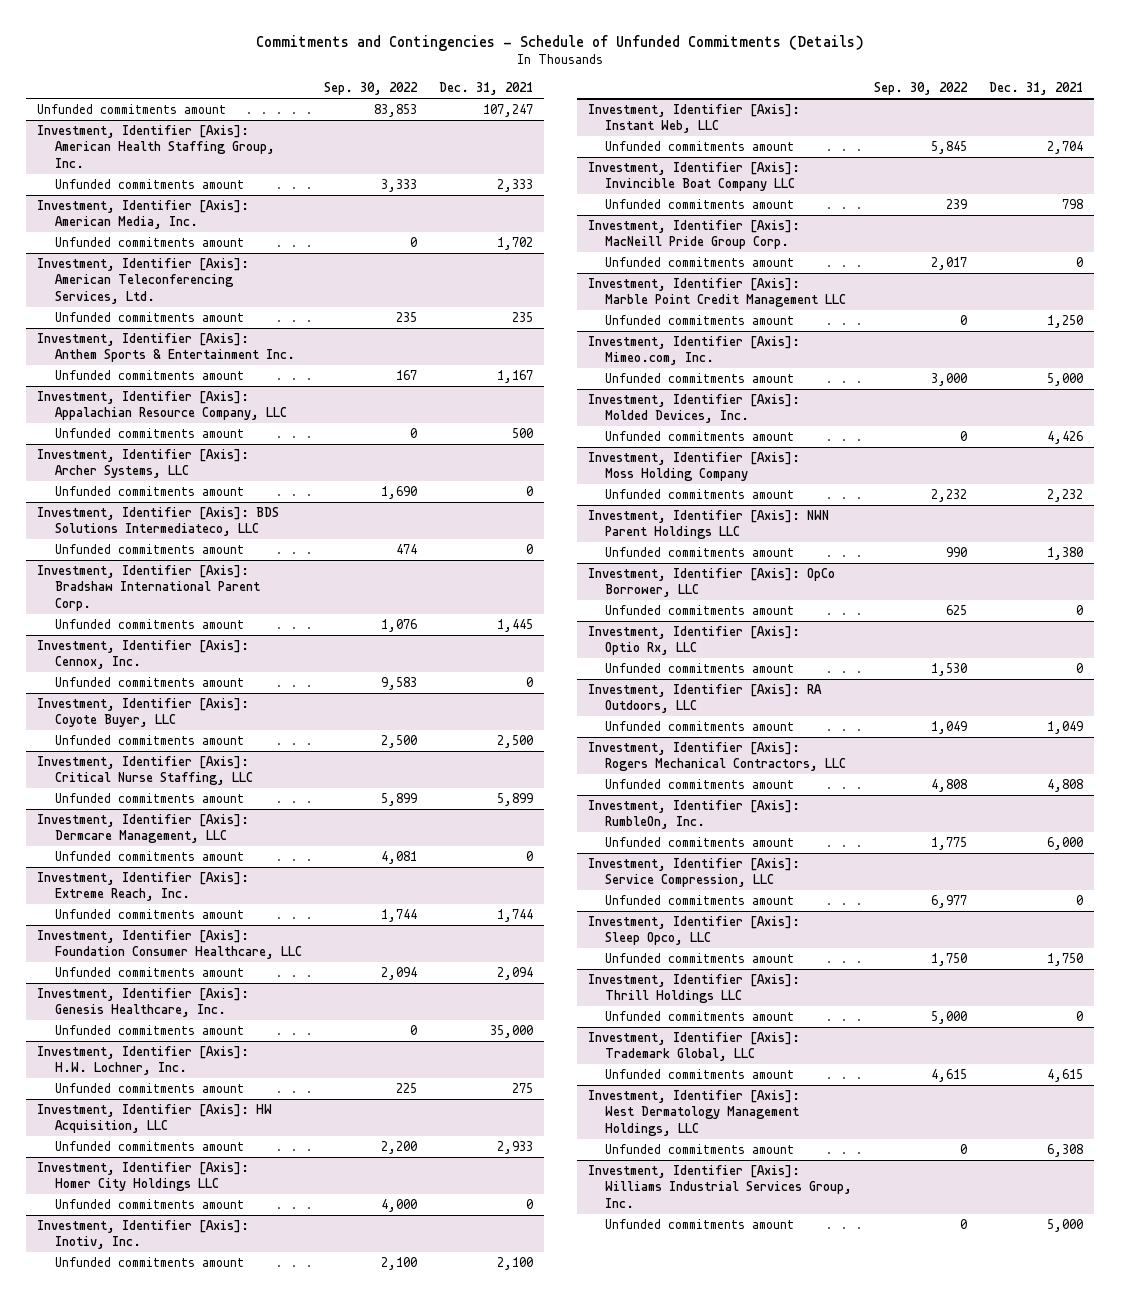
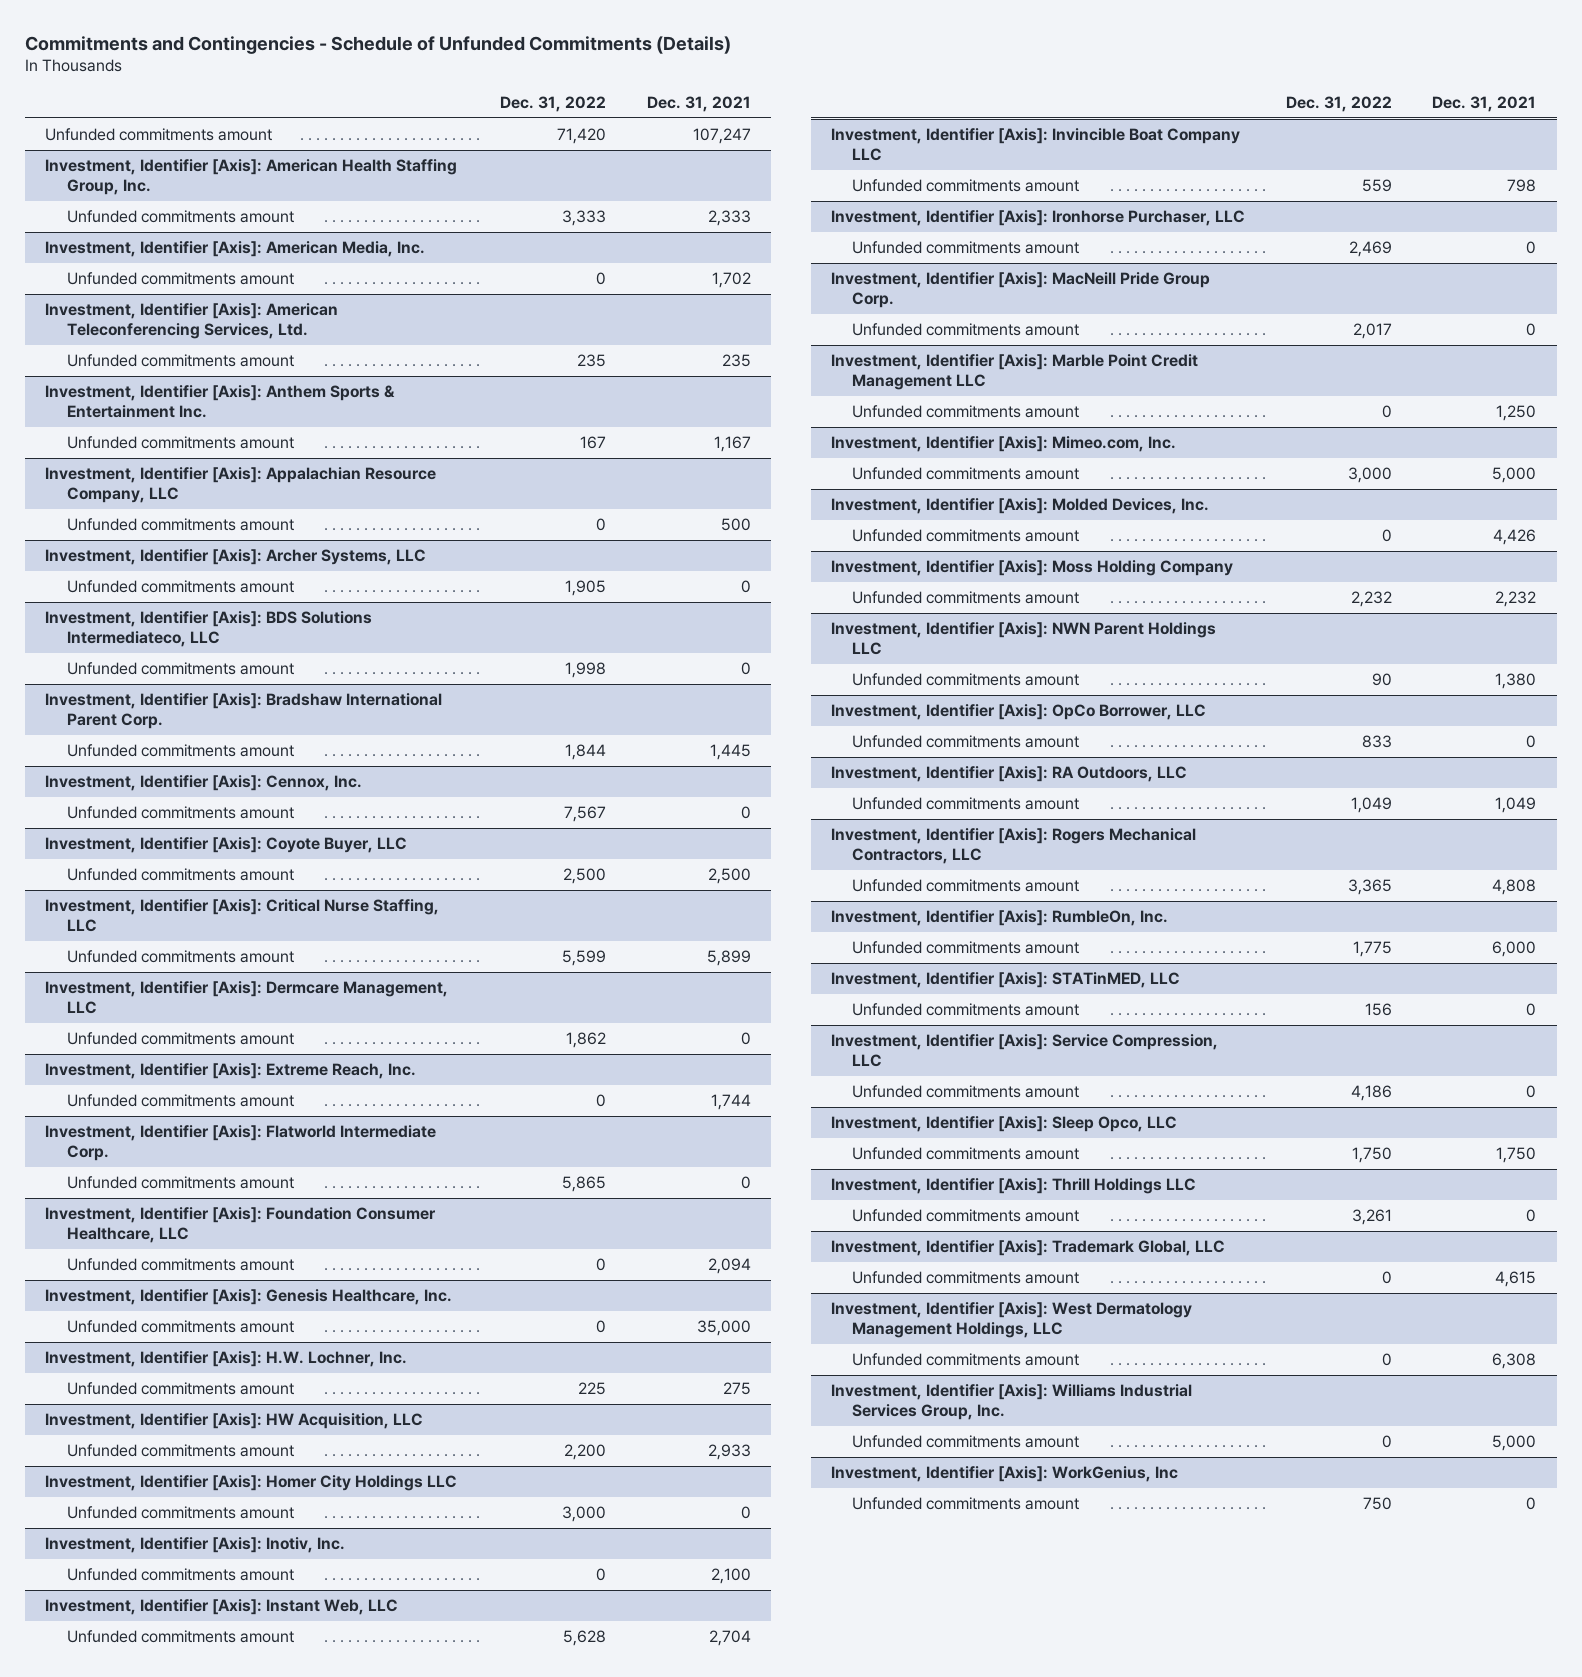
- | Sep. 30, 2022 | Dec. 31, 2021
+ | Dec. 31, 2022 | Dec. 31, 2021
+ Investment, Identifier [Axis]: Flatworld Intermediate Corp.
+ Unfunded commitments amount | 5,865 | 0
+ Investment, Identifier [Axis]: Ironhorse Purchaser, LLC
+ Unfunded commitments amount | 2,469 | 0
- Investment, Identifier [Axis]: Optio Rx, LLC
- Unfunded commitments amount | 1,530 | 0
+ Investment, Identifier [Axis]: STATinMED, LLC
+ Unfunded commitments amount | 156 | 0
+ Investment, Identifier [Axis]: WorkGenius, Inc
+ Unfunded commitments amount | 750 | 0

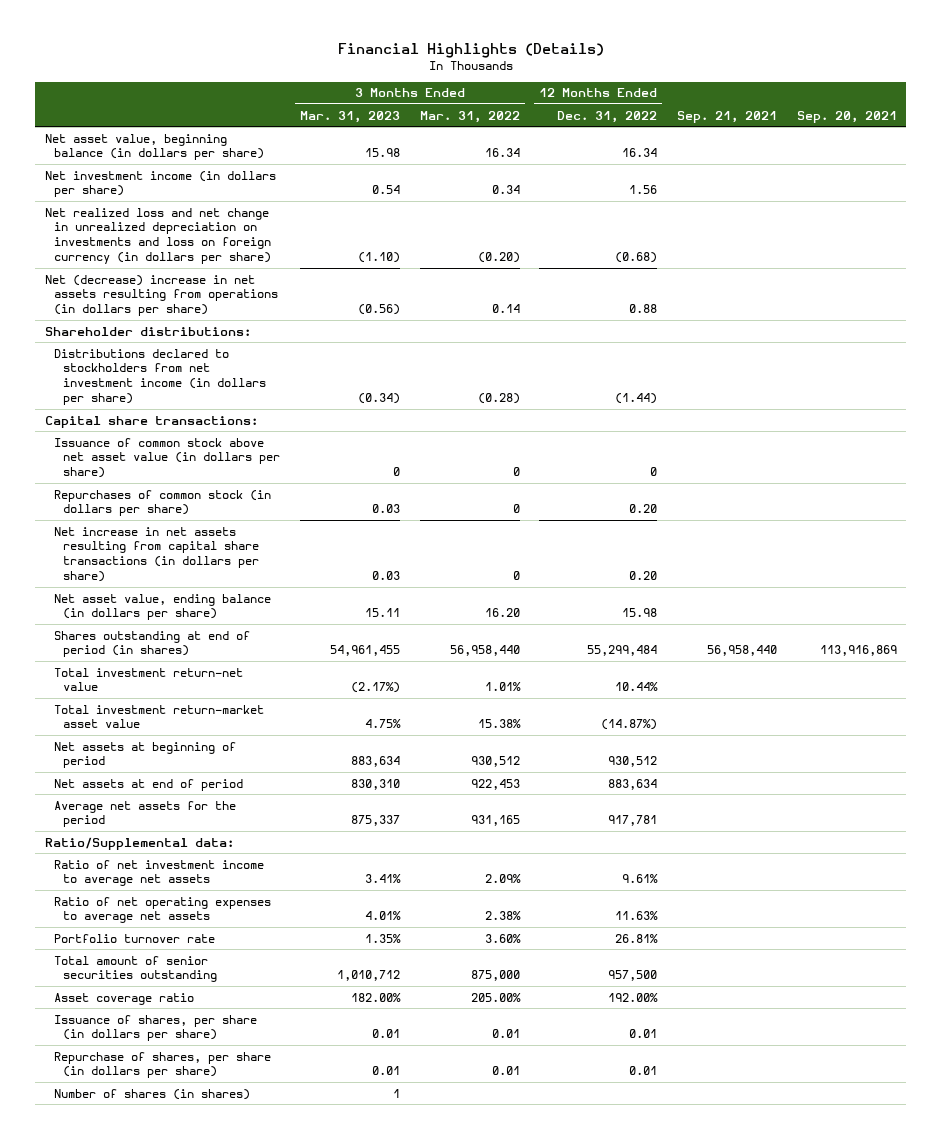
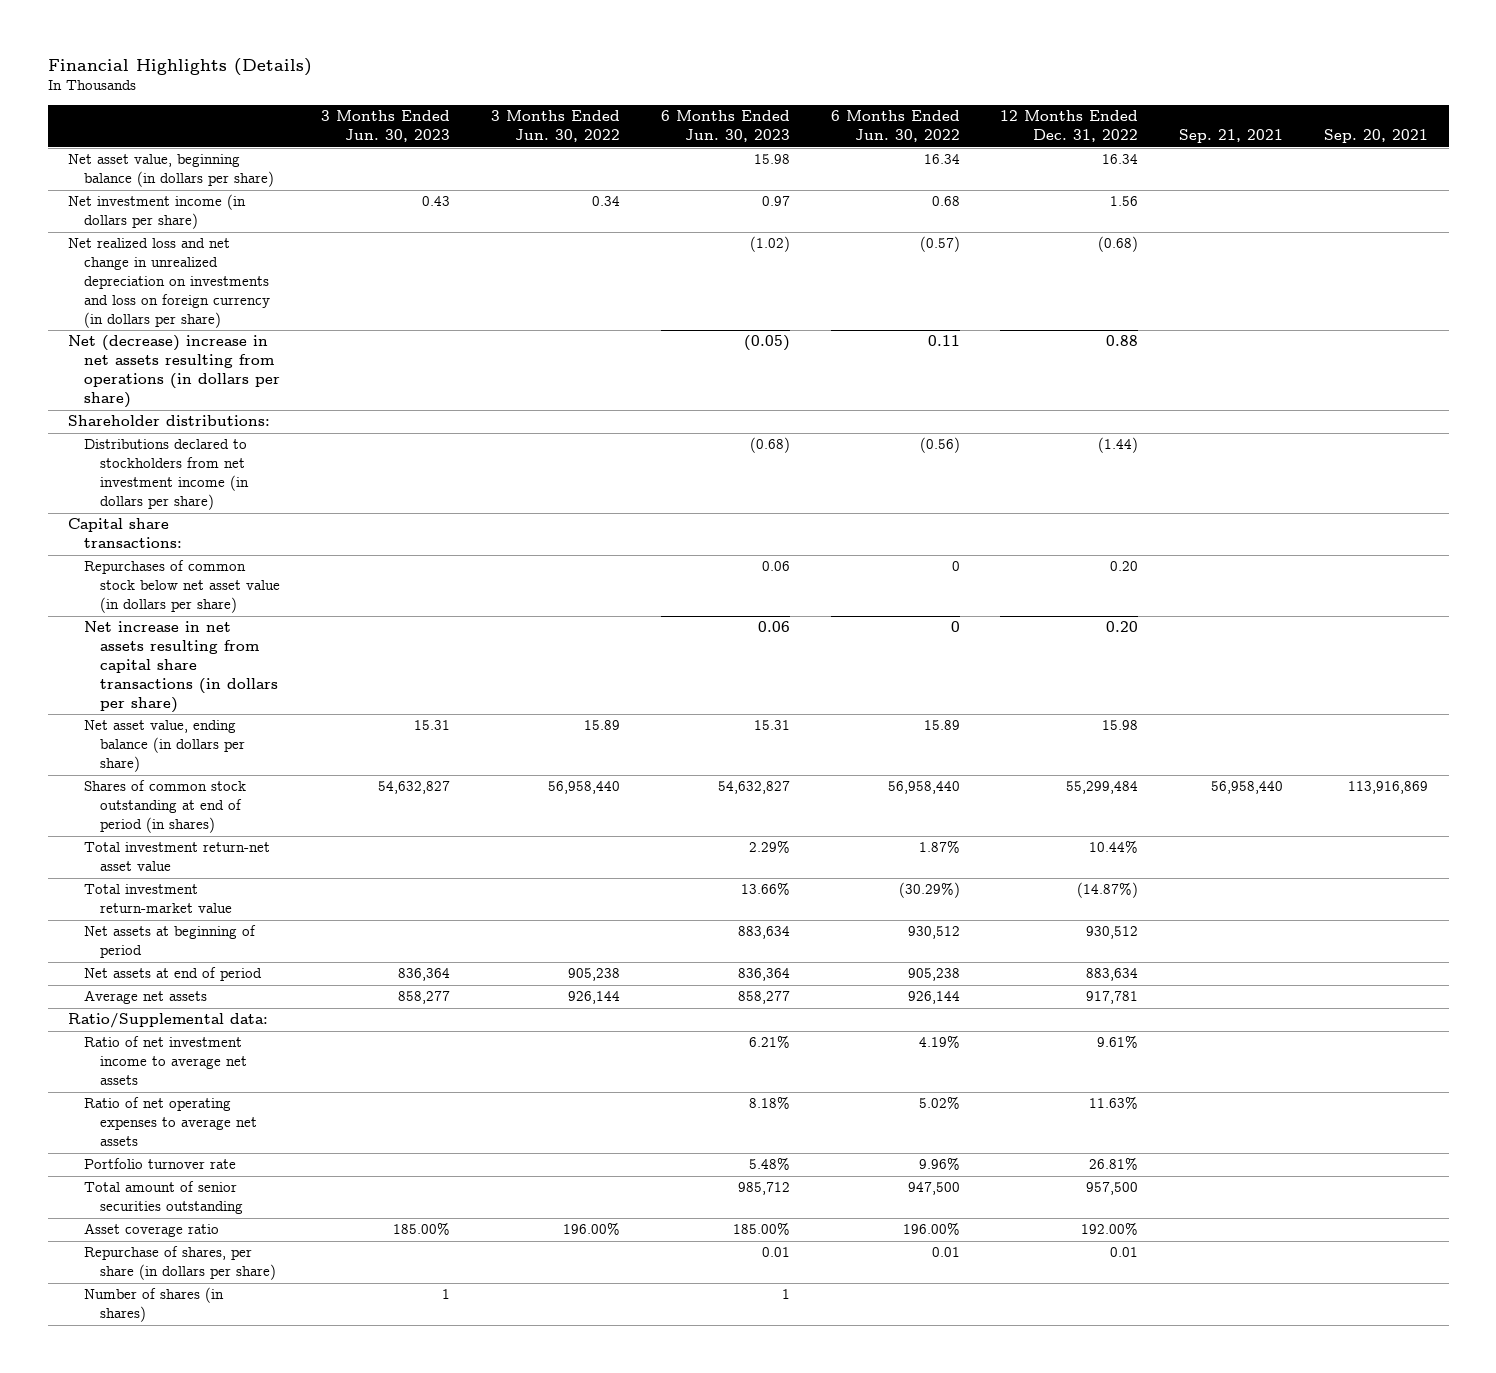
- | 3 Months Ended Mar. 31, 2023 | 3 Months Ended Mar. 31, 2022 | 12 Months Ended Dec. 31, 2022 | Sep. 21, 2021 | Sep. 20, 2021
+ | 3 Months Ended Jun. 30, 2023 | 3 Months Ended Jun. 30, 2022 | 6 Months Ended Jun. 30, 2023 | 6 Months Ended Jun. 30, 2022 | 12 Months Ended Dec. 31, 2022 | Sep. 21, 2021 | Sep. 20, 2021
- Issuance of common stock above net asset value (in dollars per share) | 0 | 0 | 0 | |
- Repurchases of common stock (in dollars per share) | 0.03 | 0 | 0.20 | |
+ Repurchases of common stock below net asset value (in dollars per share) | | | 0.06 | 0 | 0.20 | |
- Shares outstanding at end of period (in shares) | 54,961,455 | 56,958,440 | 55,299,484 | 56,958,440 | 113,916,869
- Total investment return-net value | (2.17%) | 1.01% | 10.44% | |
- Total investment return-market asset value | 4.75% | 15.38% | (14.87%) | |
+ Shares of common stock outstanding at end of period (in shares) | 54,632,827 | 56,958,440 | 54,632,827 | 56,958,440 | 55,299,484 | 56,958,440 | 113,916,869
+ Total investment return-net asset value | | | 2.29% | 1.87% | 10.44% | |
+ Total investment return-market value | | | 13.66% | (30.29%) | (14.87%) | |
- Average net assets for the period | 875,337 | 931,165 | 917,781 | |
+ Average net assets | 858,277 | 926,144 | 858,277 | 926,144 | 917,781 | |
- Issuance of shares, per share (in dollars per share) | 0.01 | 0.01 | 0.01 | |

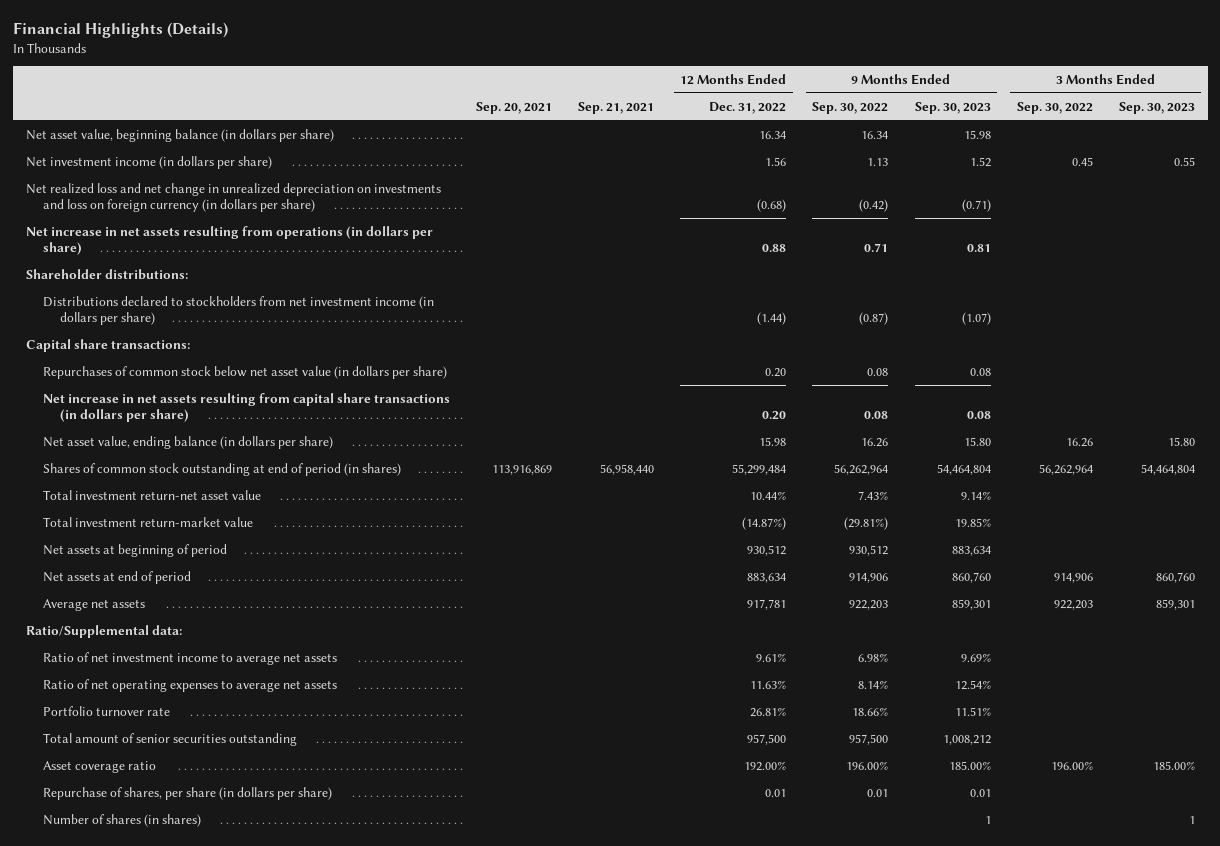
- | 3 Months Ended Jun. 30, 2023 | 3 Months Ended Jun. 30, 2022 | 6 Months Ended Jun. 30, 2023 | 6 Months Ended Jun. 30, 2022 | 12 Months Ended Dec. 31, 2022 | Sep. 21, 2021 | Sep. 20, 2021
+ | Sep. 20, 2021 | Sep. 21, 2021 | 12 Months Ended Dec. 31, 2022 | 9 Months Ended Sep. 30, 2022 | 9 Months Ended Sep. 30, 2023 | 3 Months Ended Sep. 30, 2022 | 3 Months Ended Sep. 30, 2023
- Net (decrease) increase in net assets resulting from operations (in dollars per share) | | | (0.05) | 0.11 | 0.88 | |
+ Net increase in net assets resulting from operations (in dollars per share) | | | 0.88 | 0.71 | 0.81 | |

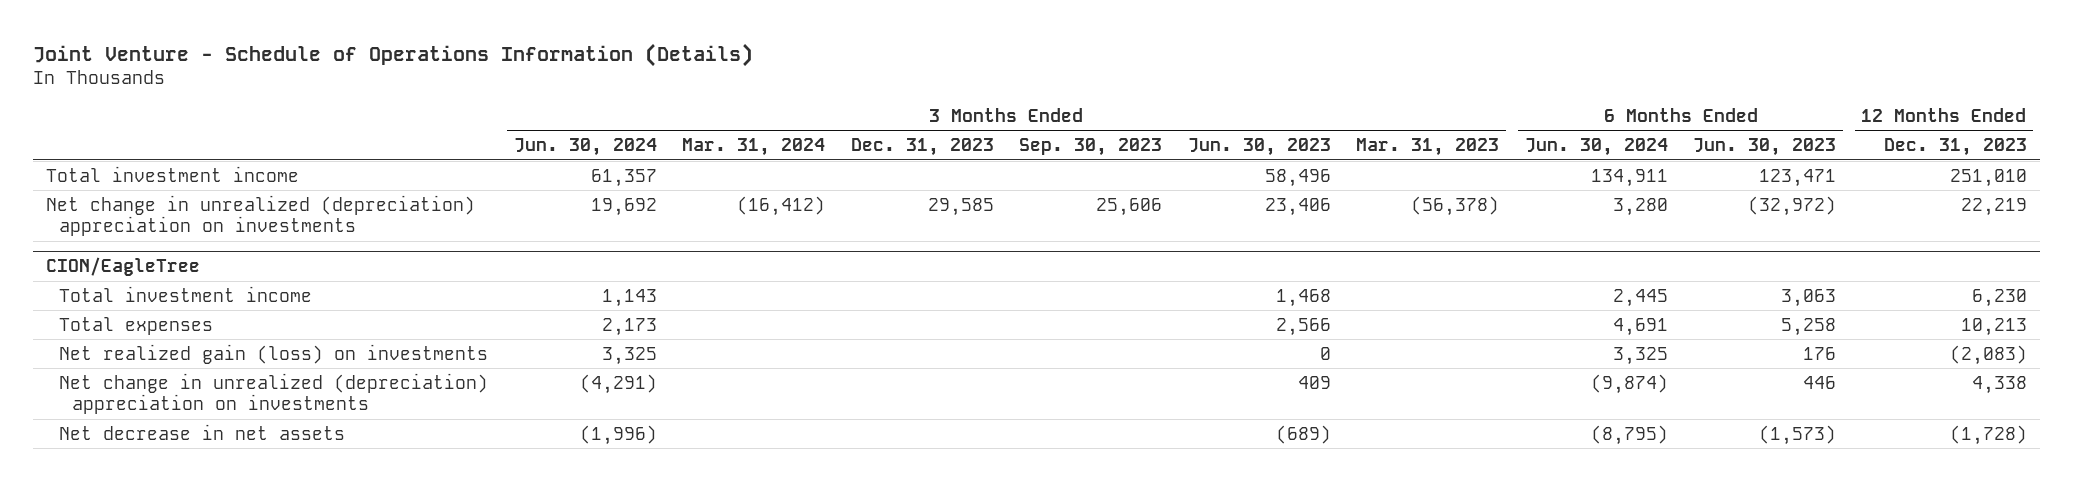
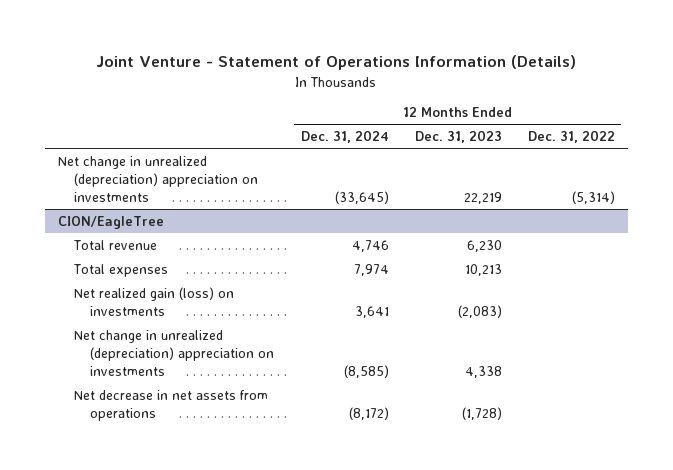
- Joint Venture - Schedule of Operations Information (Details)
+ Joint Venture - Statement of Operations Information (Details)
- | 3 Months Ended Jun. 30, 2024 | 3 Months Ended Mar. 31, 2024 | 3 Months Ended Dec. 31, 2023 | 3 Months Ended Sep. 30, 2023 | 3 Months Ended Jun. 30, 2023 | 3 Months Ended Mar. 31, 2023 | 6 Months Ended Jun. 30, 2024 | 6 Months Ended Jun. 30, 2023 | 12 Months Ended Dec. 31, 2023
+ | 12 Months Ended Dec. 31, 2024 | 12 Months Ended Dec. 31, 2023 | 12 Months Ended Dec. 31, 2022
- Total investment income | 61,357 | | | | 58,496 | | 134,911 | 123,471 | 251,010
@ CION/EagleTree
- Total investment income | 1,143 | | | | 1,468 | | 2,445 | 3,063 | 6,230
+ Total revenue | 4,746 | 6,230 |
- Net decrease in net assets | (1,996) | | | | (689) | | (8,795) | (1,573) | (1,728)
+ Net decrease in net assets from operations | (8,172) | (1,728) |

